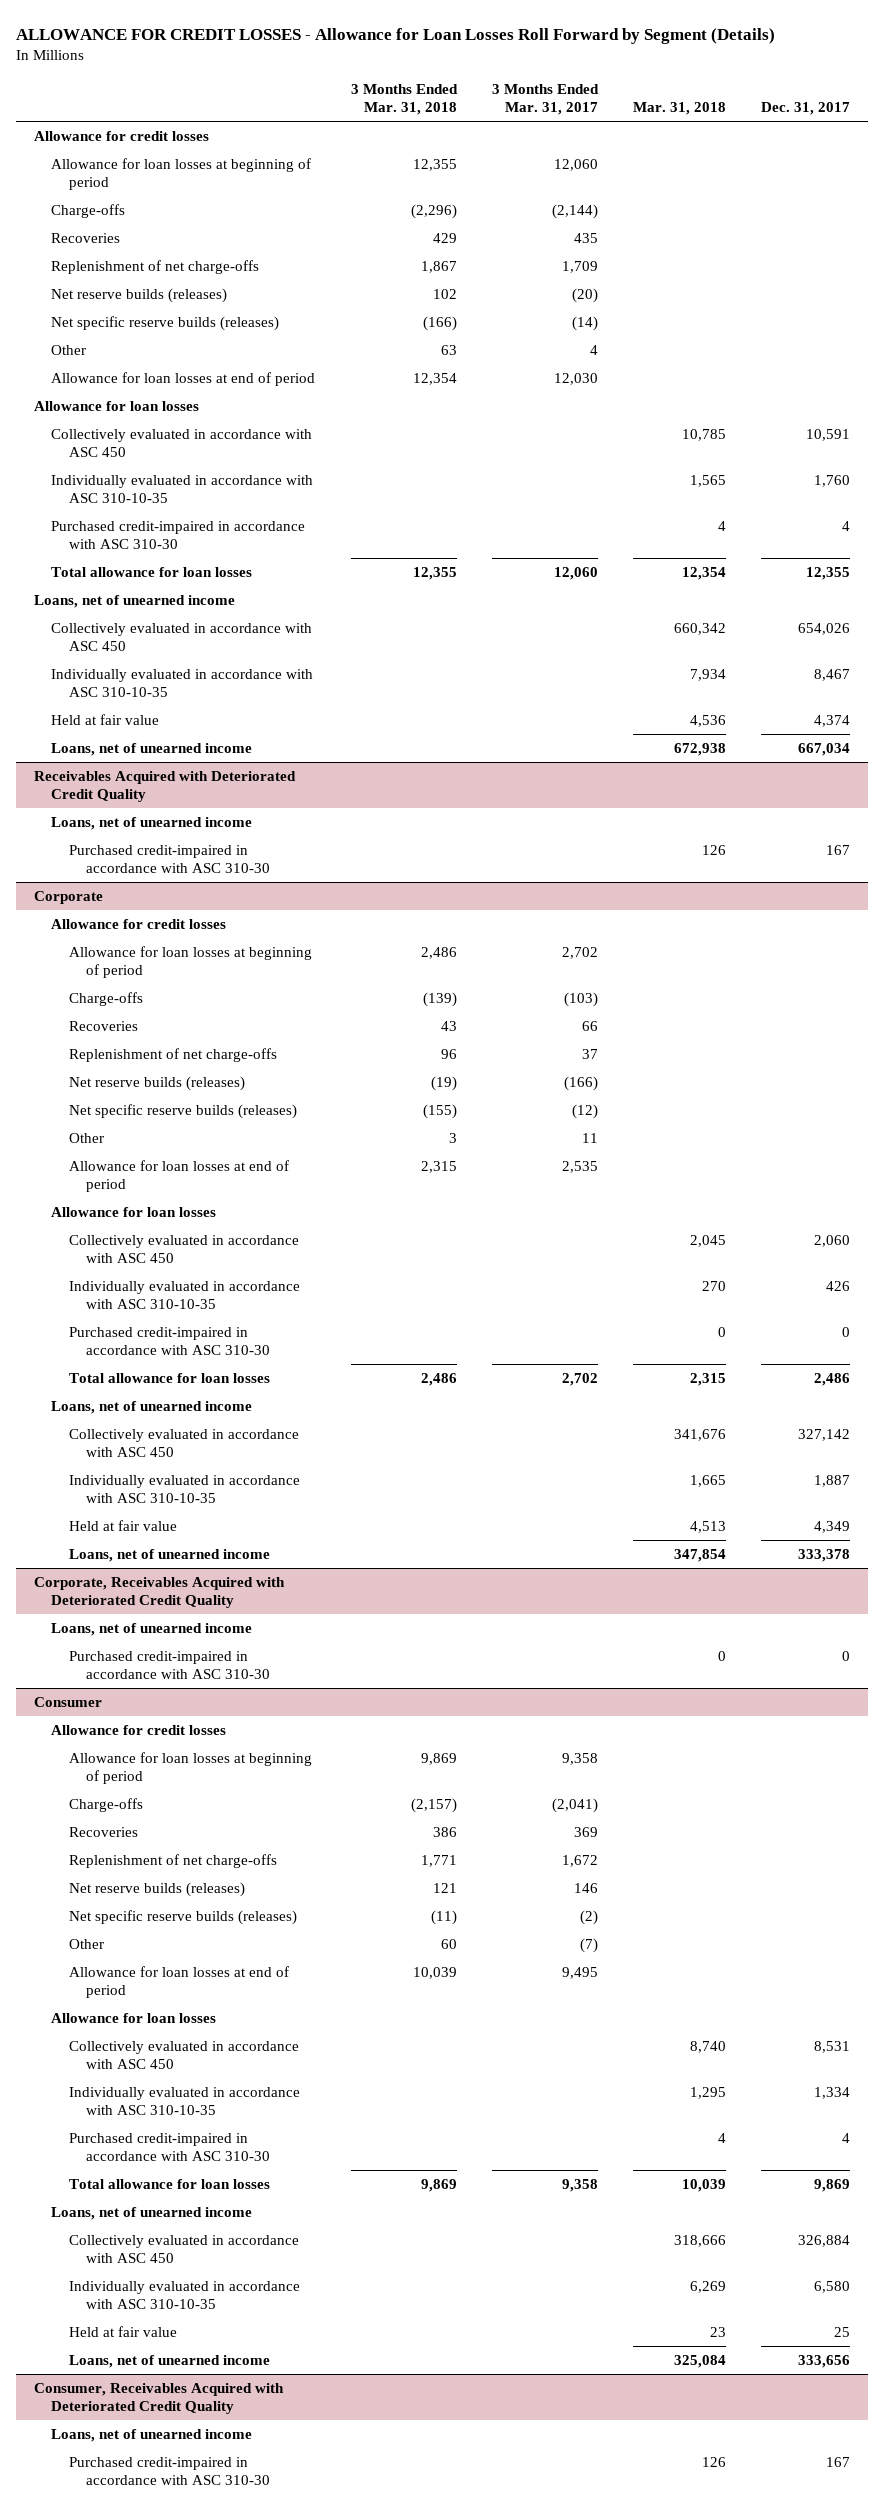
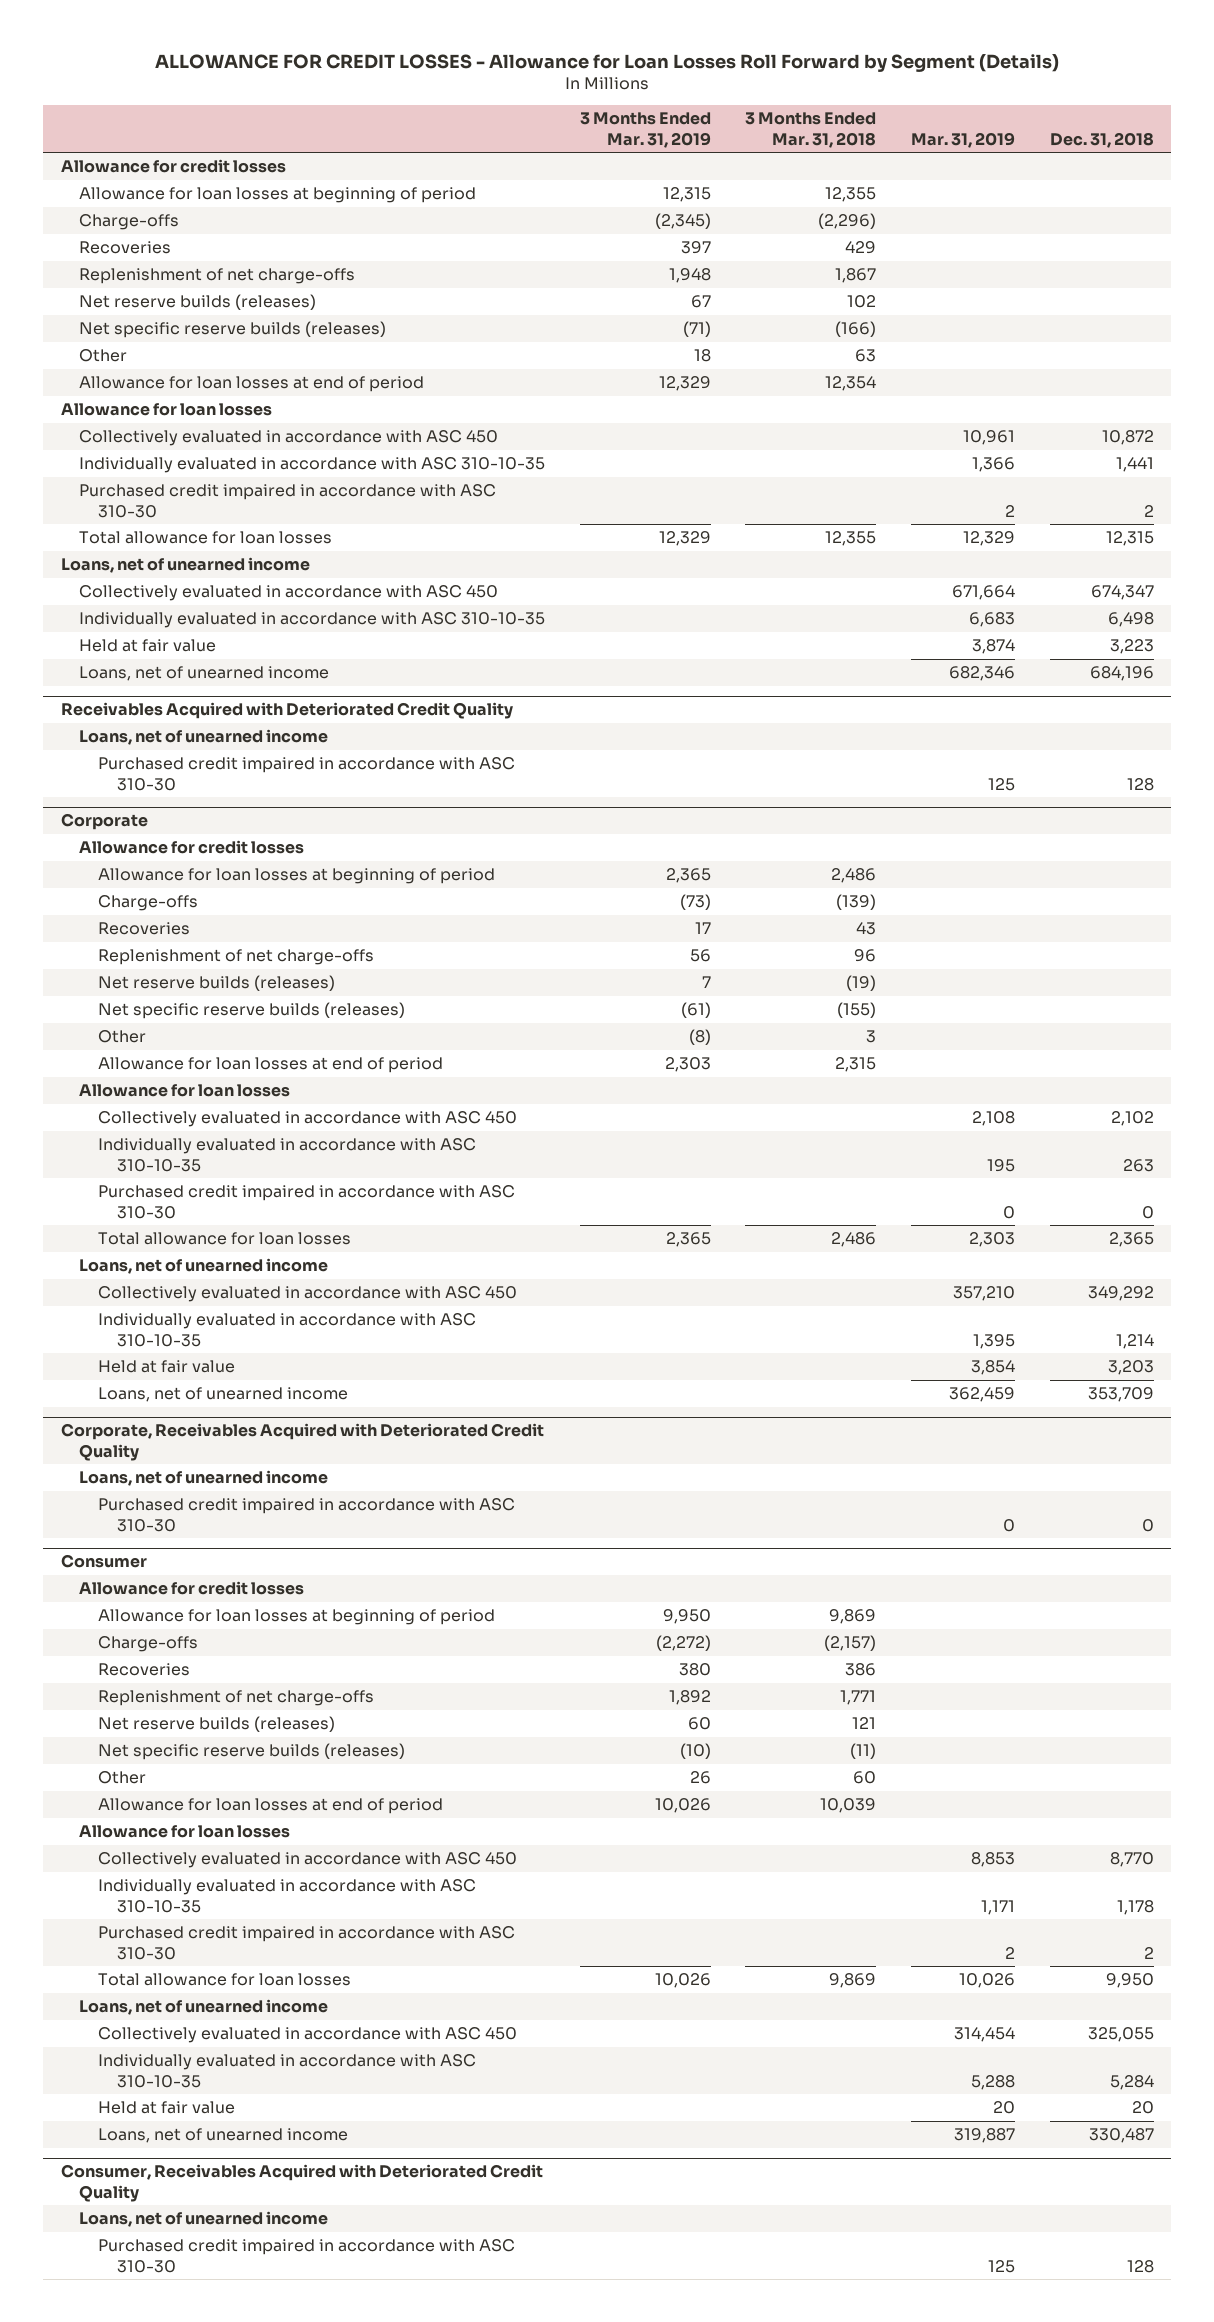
- | 3 Months Ended Mar. 31, 2018 | 3 Months Ended Mar. 31, 2017 | Mar. 31, 2018 | Dec. 31, 2017
+ | 3 Months Ended Mar. 31, 2019 | 3 Months Ended Mar. 31, 2018 | Mar. 31, 2019 | Dec. 31, 2018
- Purchased credit-impaired in accordance with ASC 310-30 | | | 4 | 4
+ Purchased credit impaired in accordance with ASC 310-30 | | | 2 | 2
@ Receivables Acquired with Deteriorated Credit Quality
- Purchased credit-impaired in accordance with ASC 310-30 | | | 126 | 167
+ Purchased credit impaired in accordance with ASC 310-30 | | | 125 | 128
@ Corporate
- Purchased credit-impaired in accordance with ASC 310-30 | | | 0 | 0
+ Purchased credit impaired in accordance with ASC 310-30 | | | 0 | 0
@ Corporate, Receivables Acquired with Deteriorated Credit Quality
- Purchased credit-impaired in accordance with ASC 310-30 | | | 0 | 0
+ Purchased credit impaired in accordance with ASC 310-30 | | | 0 | 0
@ Consumer
- Purchased credit-impaired in accordance with ASC 310-30 | | | 4 | 4
+ Purchased credit impaired in accordance with ASC 310-30 | | | 2 | 2
@ Consumer, Receivables Acquired with Deteriorated Credit Quality
- Purchased credit-impaired in accordance with ASC 310-30 | | | 126 | 167
+ Purchased credit impaired in accordance with ASC 310-30 | | | 125 | 128

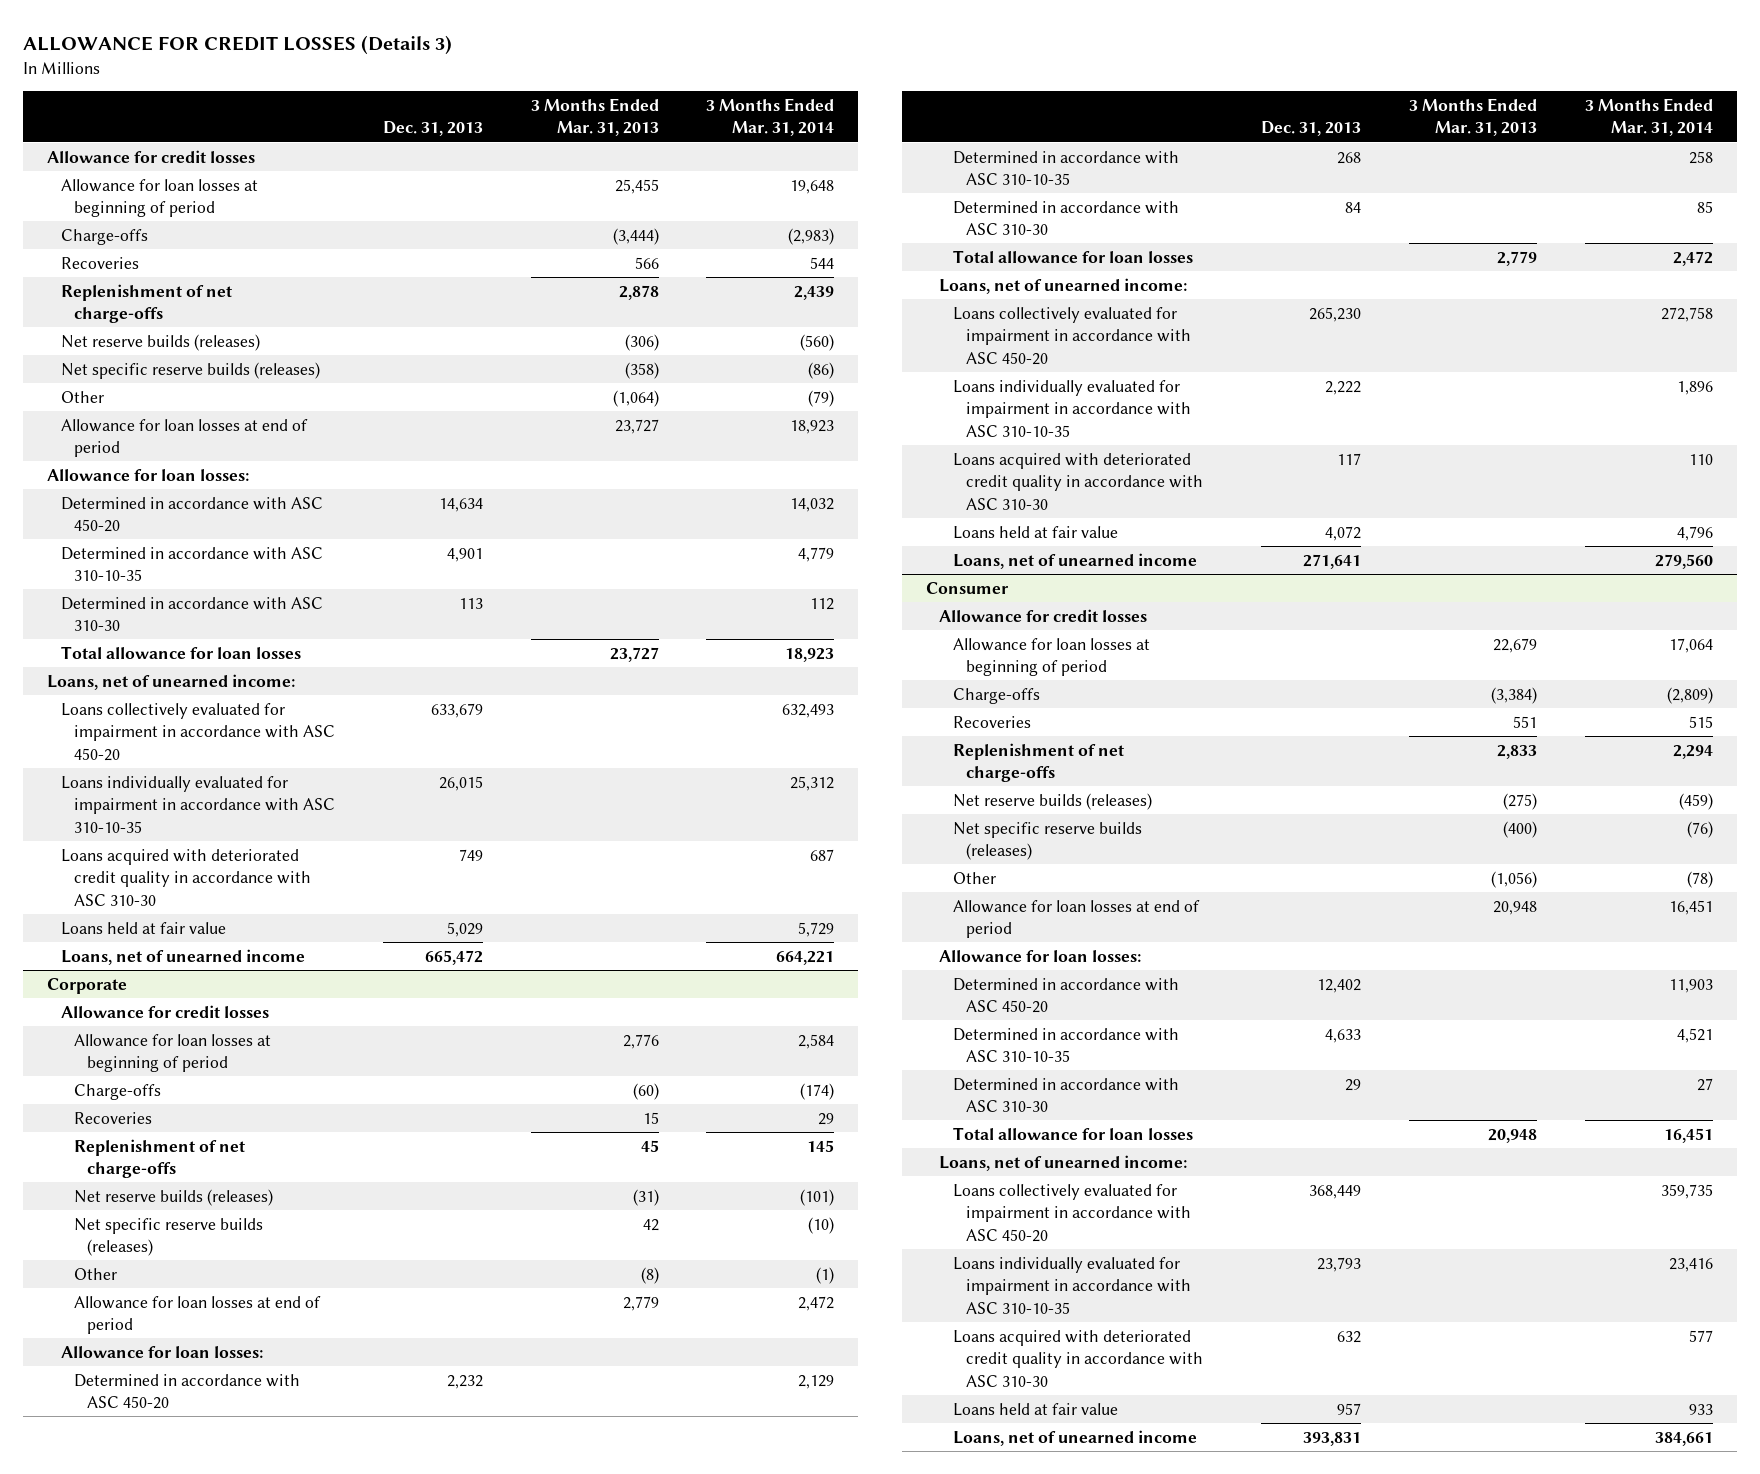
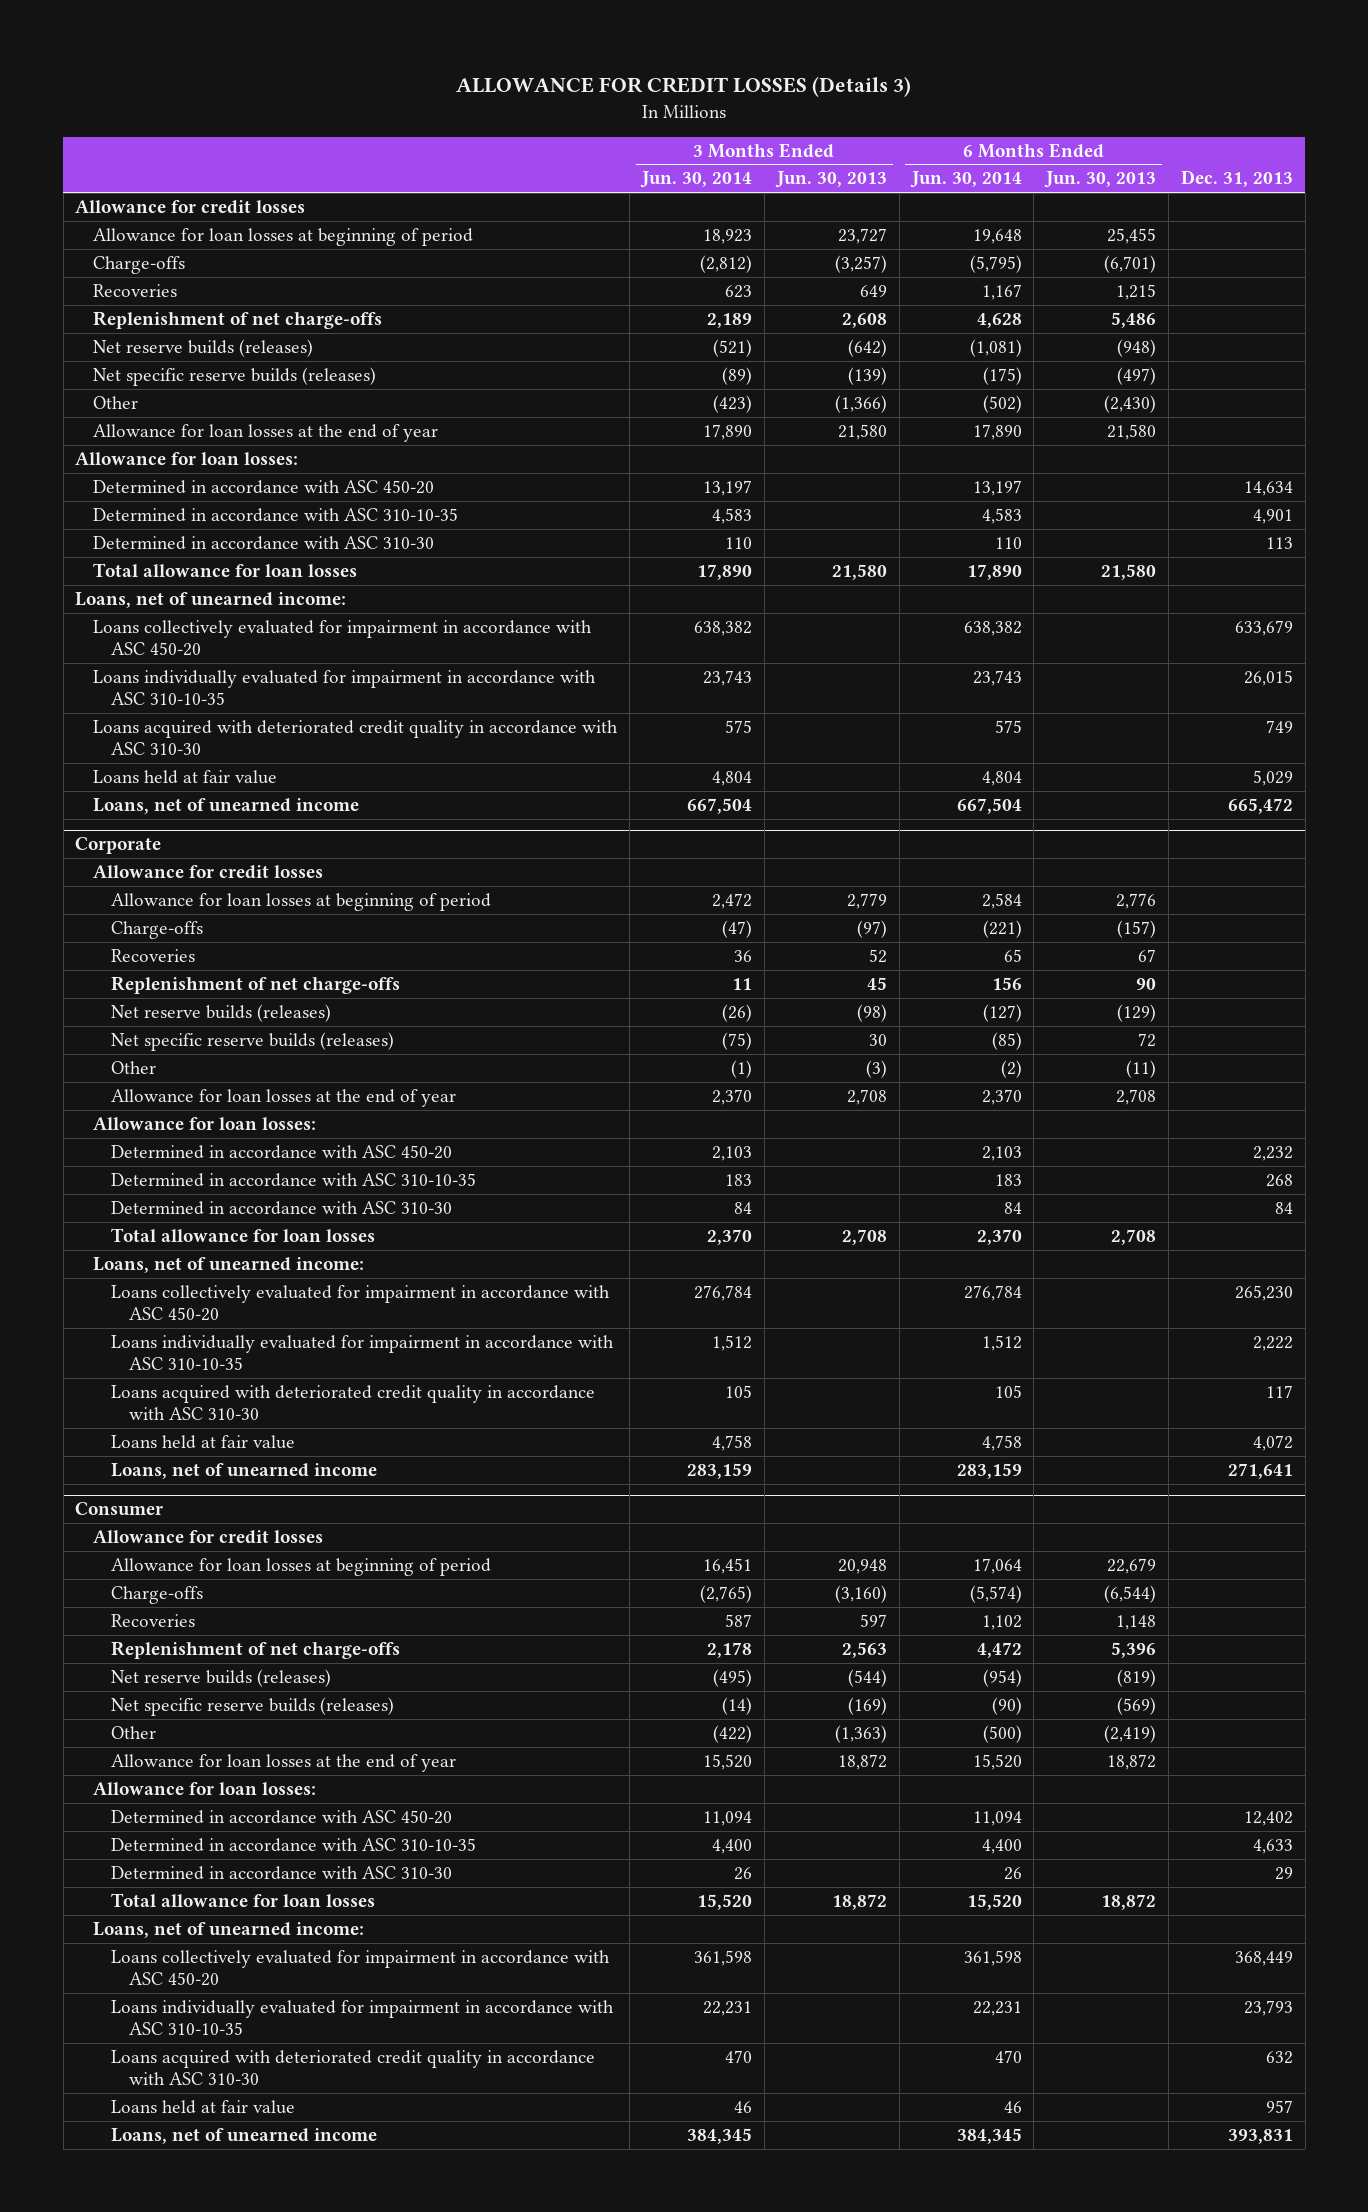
- | Dec. 31, 2013 | 3 Months Ended Mar. 31, 2013 | 3 Months Ended Mar. 31, 2014
+ | 3 Months Ended Jun. 30, 2014 | 3 Months Ended Jun. 30, 2013 | 6 Months Ended Jun. 30, 2014 | 6 Months Ended Jun. 30, 2013 | Dec. 31, 2013
- Allowance for loan losses at end of period | | 23,727 | 18,923
+ Allowance for loan losses at the end of year | 17,890 | 21,580 | 17,890 | 21,580 |
@ Corporate
- Allowance for loan losses at end of period | | 2,779 | 2,472
+ Allowance for loan losses at the end of year | 2,370 | 2,708 | 2,370 | 2,708 |
@ Consumer
- Allowance for loan losses at end of period | | 20,948 | 16,451
+ Allowance for loan losses at the end of year | 15,520 | 18,872 | 15,520 | 18,872 |

